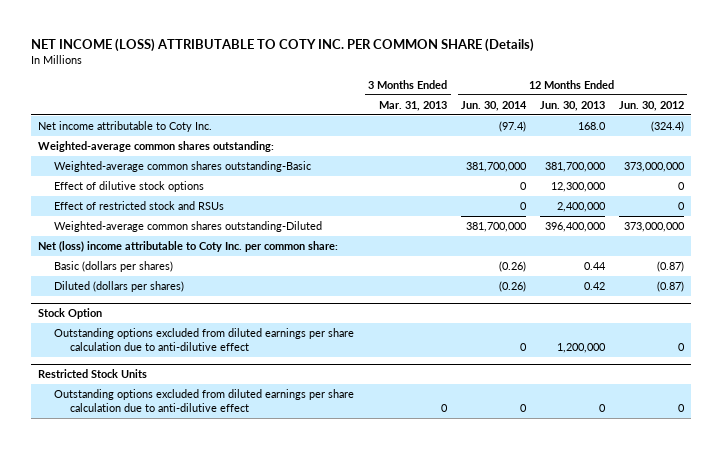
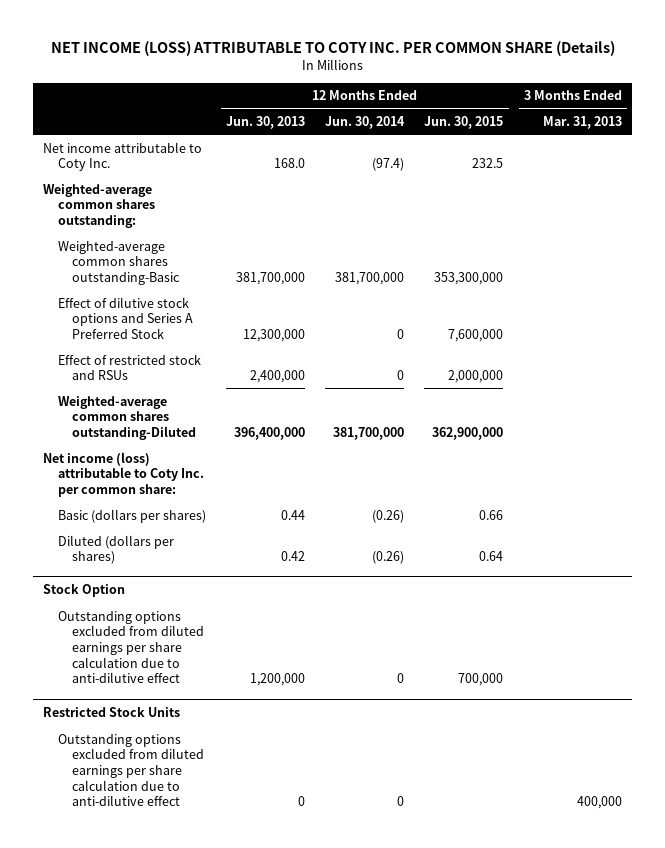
- | 3 Months Ended Mar. 31, 2013 | 12 Months Ended Jun. 30, 2014 | 12 Months Ended Jun. 30, 2013 | 12 Months Ended Jun. 30, 2012
+ | 12 Months Ended Jun. 30, 2013 | 12 Months Ended Jun. 30, 2014 | 12 Months Ended Jun. 30, 2015 | 3 Months Ended Mar. 31, 2013
- Effect of dilutive stock options | | 0 | 12,300,000 | 0
+ Effect of dilutive stock options and Series A Preferred Stock | 12,300,000 | 0 | 7,600,000 |
- Net (loss) income attributable to Coty Inc. per common share:
+ Net income (loss) attributable to Coty Inc. per common share:
@ Restricted Stock Units
- Outstanding options excluded from diluted earnings per share calculation due to anti-dilutive effect | 0 | 0 | 0 | 0
+ Outstanding options excluded from diluted earnings per share calculation due to anti-dilutive effect | 0 | 0 | | 400,000

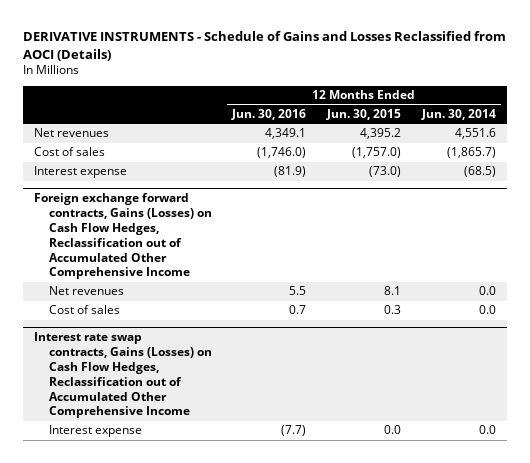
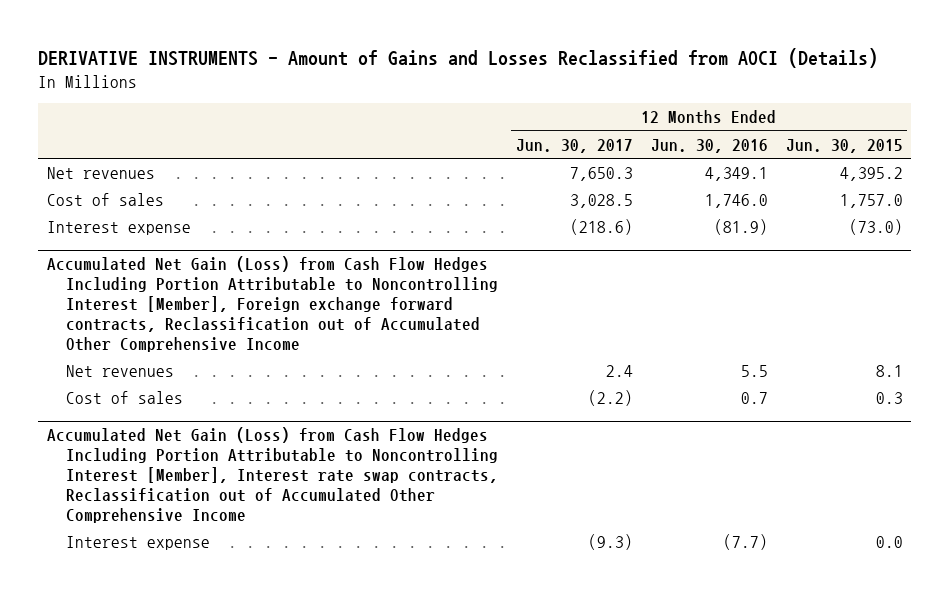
- DERIVATIVE INSTRUMENTS - Schedule of Gains and Losses Reclassified from AOCI (Details)
+ DERIVATIVE INSTRUMENTS - Amount of Gains and Losses Reclassified from AOCI (Details)
- | 12 Months Ended Jun. 30, 2016 | 12 Months Ended Jun. 30, 2015 | 12 Months Ended Jun. 30, 2014
+ | 12 Months Ended Jun. 30, 2017 | 12 Months Ended Jun. 30, 2016 | 12 Months Ended Jun. 30, 2015
- Cost of sales | (1,746.0) | (1,757.0) | (1,865.7)
+ Cost of sales | 3,028.5 | 1,746.0 | 1,757.0
- Foreign exchange forward contracts, Gains (Losses) on Cash Flow Hedges, Reclassification out of Accumulated Other Comprehensive Income
+ Accumulated Net Gain (Loss) from Cash Flow Hedges Including Portion Attributable to Noncontrolling Interest [Member], Foreign exchange forward contracts, Reclassification out of Accumulated Other Comprehensive Income
- Interest rate swap contracts, Gains (Losses) on Cash Flow Hedges, Reclassification out of Accumulated Other Comprehensive Income
+ Accumulated Net Gain (Loss) from Cash Flow Hedges Including Portion Attributable to Noncontrolling Interest [Member], Interest rate swap contracts, Reclassification out of Accumulated Other Comprehensive Income

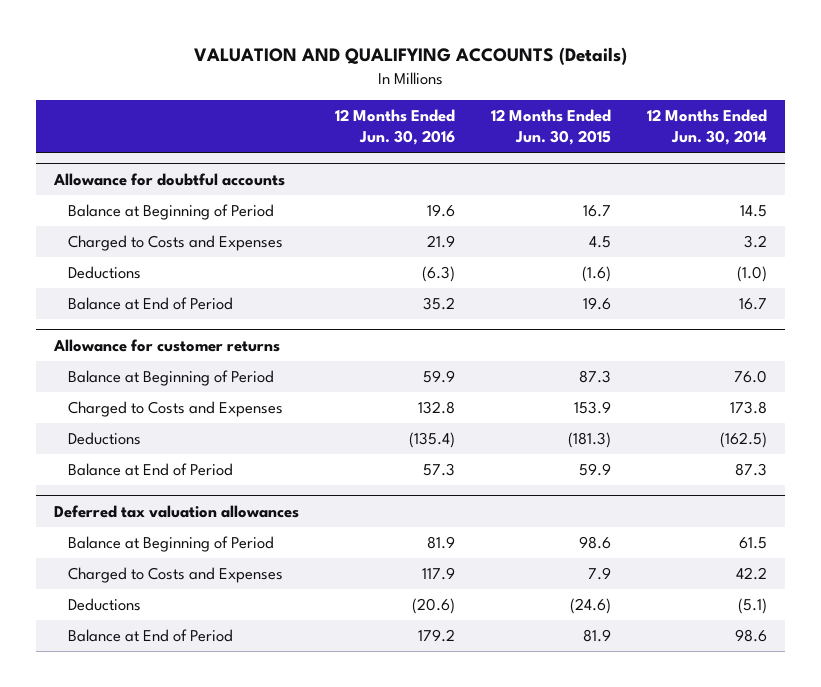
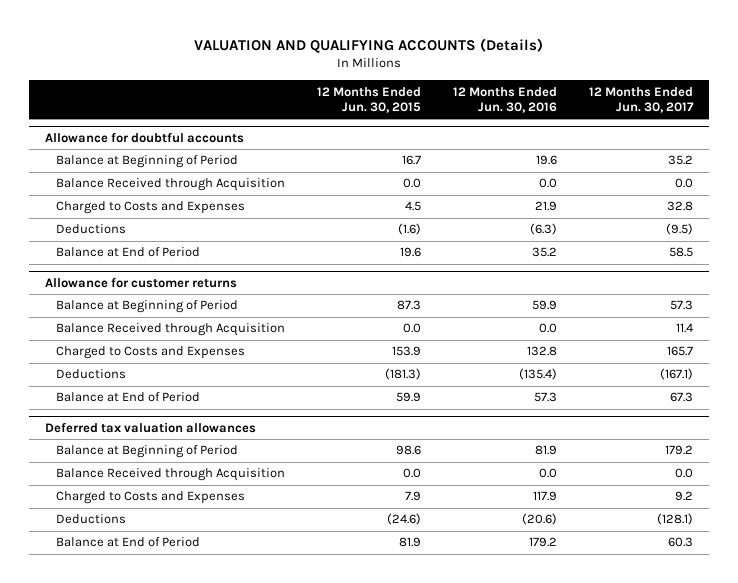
- | 12 Months Ended Jun. 30, 2016 | 12 Months Ended Jun. 30, 2015 | 12 Months Ended Jun. 30, 2014
+ | 12 Months Ended Jun. 30, 2015 | 12 Months Ended Jun. 30, 2016 | 12 Months Ended Jun. 30, 2017
@ Allowance for doubtful accounts
+ Balance Received through Acquisition | 0.0 | 0.0 | 0.0
@ Allowance for customer returns
+ Balance Received through Acquisition | 0.0 | 0.0 | 11.4
@ Deferred tax valuation allowances
+ Balance Received through Acquisition | 0.0 | 0.0 | 0.0

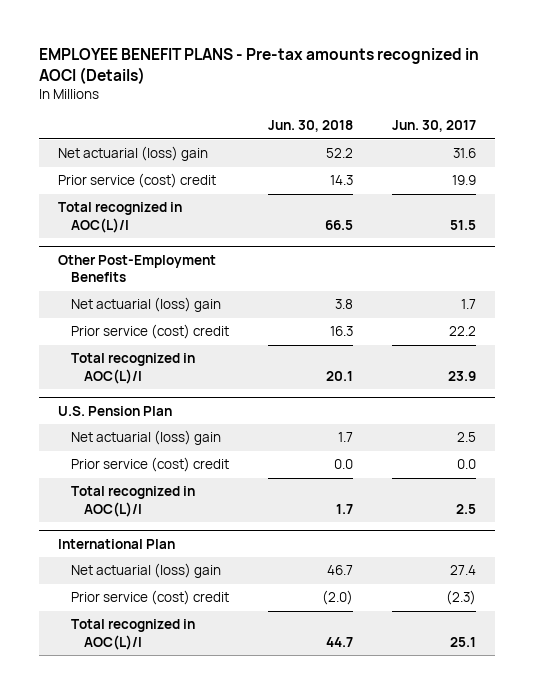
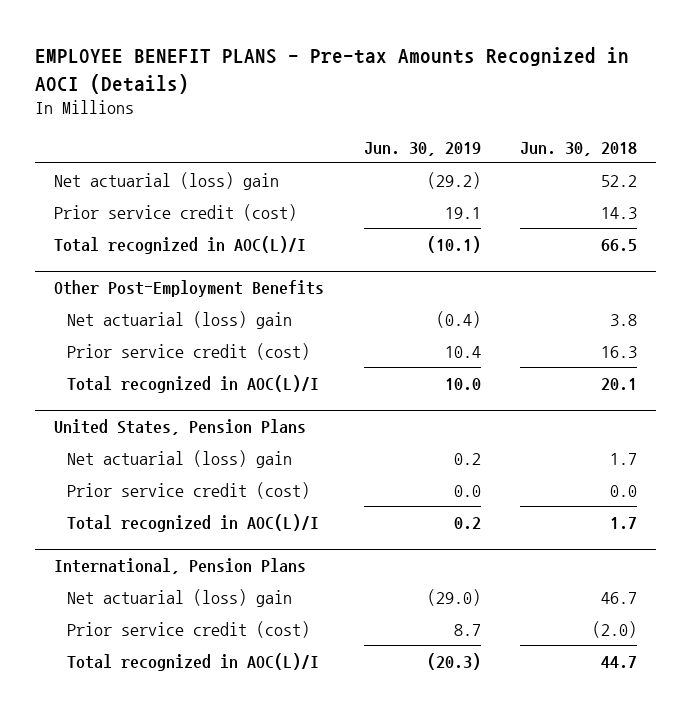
- EMPLOYEE BENEFIT PLANS - Pre-tax amounts recognized in AOCI (Details)
+ EMPLOYEE BENEFIT PLANS - Pre-tax Amounts Recognized in AOCI (Details)
- | Jun. 30, 2018 | Jun. 30, 2017
+ | Jun. 30, 2019 | Jun. 30, 2018
- Prior service (cost) credit | 14.3 | 19.9
+ Prior service credit (cost) | 19.1 | 14.3
@ Other Post-Employment Benefits
- Prior service (cost) credit | 16.3 | 22.2
+ Prior service credit (cost) | 10.4 | 16.3
- U.S. Pension Plan
+ United States, Pension Plans
- Prior service (cost) credit | 0.0 | 0.0
+ Prior service credit (cost) | 0.0 | 0.0
- International Plan
+ International, Pension Plans
- Prior service (cost) credit | (2.0) | (2.3)
+ Prior service credit (cost) | 8.7 | (2.0)

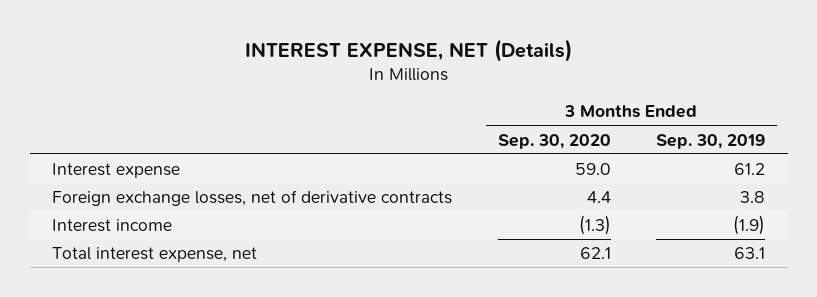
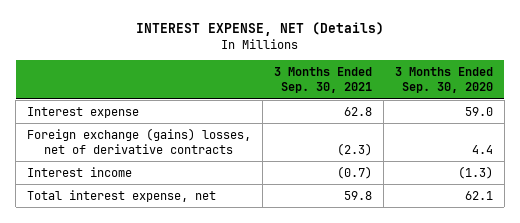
- | 3 Months Ended Sep. 30, 2020 | 3 Months Ended Sep. 30, 2019
+ | 3 Months Ended Sep. 30, 2021 | 3 Months Ended Sep. 30, 2020
- Foreign exchange losses, net of derivative contracts | 4.4 | 3.8
+ Foreign exchange (gains) losses, net of derivative contracts | (2.3) | 4.4

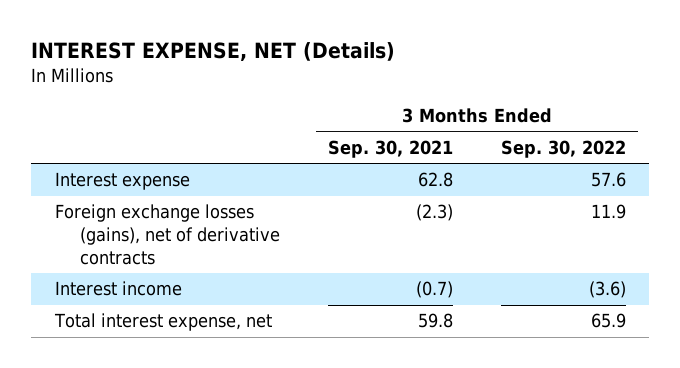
- | 3 Months Ended Sep. 30, 2021 | 3 Months Ended Sep. 30, 2020
+ | 3 Months Ended Sep. 30, 2021 | 3 Months Ended Sep. 30, 2022
- Foreign exchange (gains) losses, net of derivative contracts | (2.3) | 4.4
+ Foreign exchange losses (gains), net of derivative contracts | (2.3) | 11.9

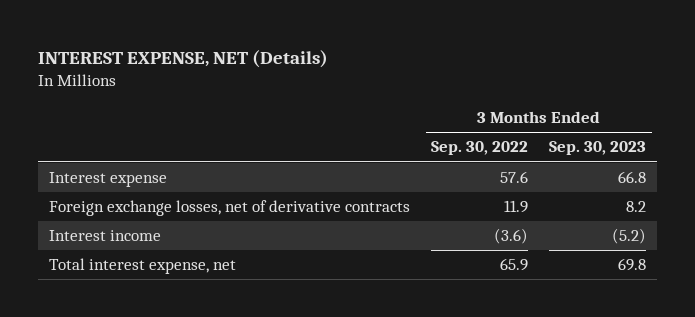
- | 3 Months Ended Sep. 30, 2021 | 3 Months Ended Sep. 30, 2022
+ | 3 Months Ended Sep. 30, 2022 | 3 Months Ended Sep. 30, 2023
- Foreign exchange losses (gains), net of derivative contracts | (2.3) | 11.9
+ Foreign exchange losses, net of derivative contracts | 11.9 | 8.2

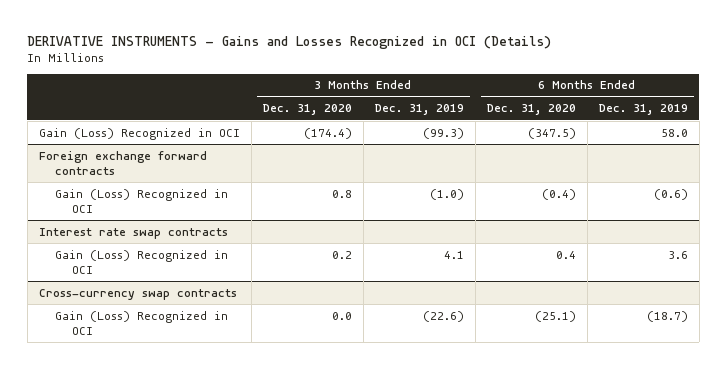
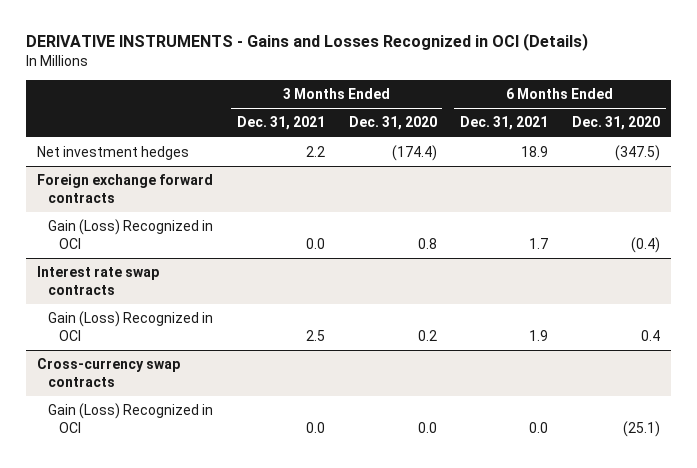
- | 3 Months Ended Dec. 31, 2020 | 3 Months Ended Dec. 31, 2019 | 6 Months Ended Dec. 31, 2020 | 6 Months Ended Dec. 31, 2019
+ | 3 Months Ended Dec. 31, 2021 | 3 Months Ended Dec. 31, 2020 | 6 Months Ended Dec. 31, 2021 | 6 Months Ended Dec. 31, 2020
- Gain (Loss) Recognized in OCI | (174.4) | (99.3) | (347.5) | 58.0
+ Net investment hedges | 2.2 | (174.4) | 18.9 | (347.5)

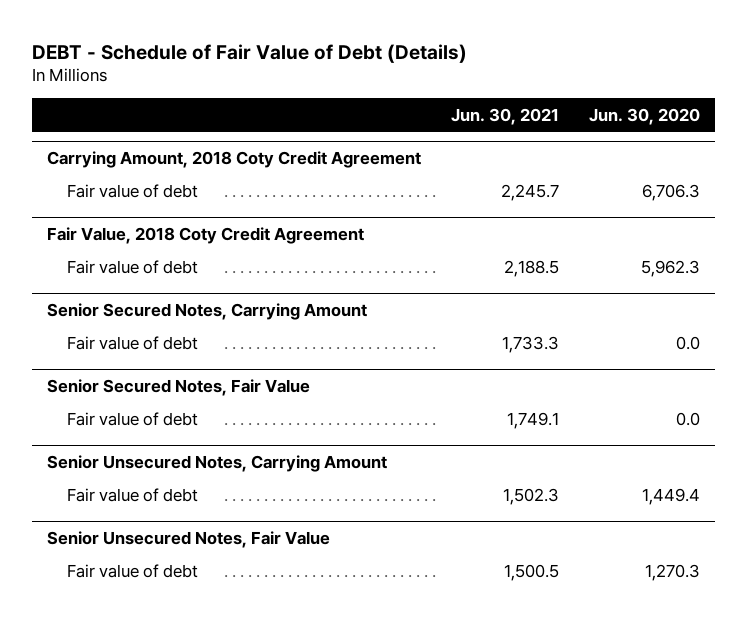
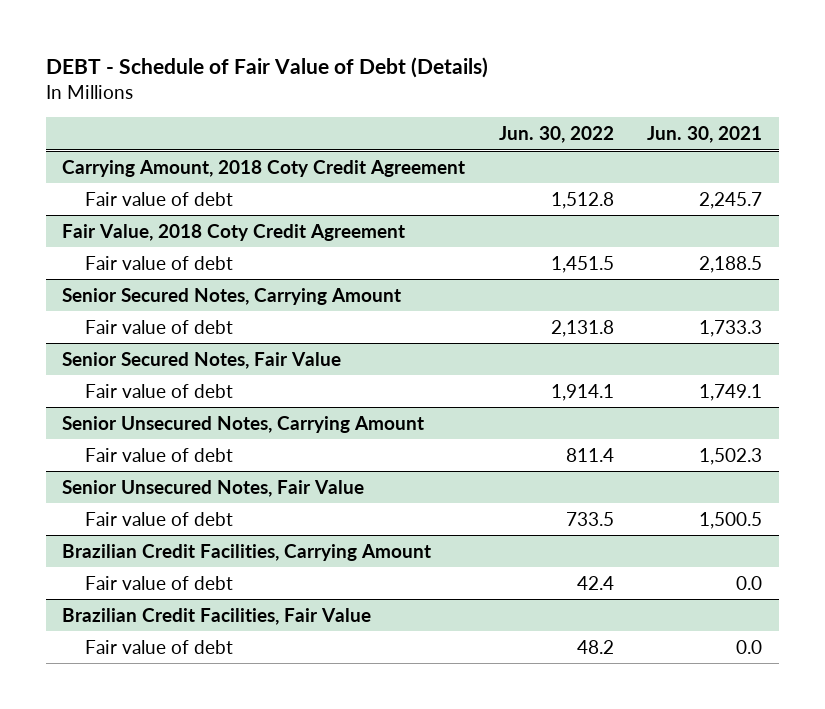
- | Jun. 30, 2021 | Jun. 30, 2020
+ | Jun. 30, 2022 | Jun. 30, 2021
+ Brazilian Credit Facilities, Carrying Amount
+ Fair value of debt | 42.4 | 0.0
+ Brazilian Credit Facilities, Fair Value
+ Fair value of debt | 48.2 | 0.0

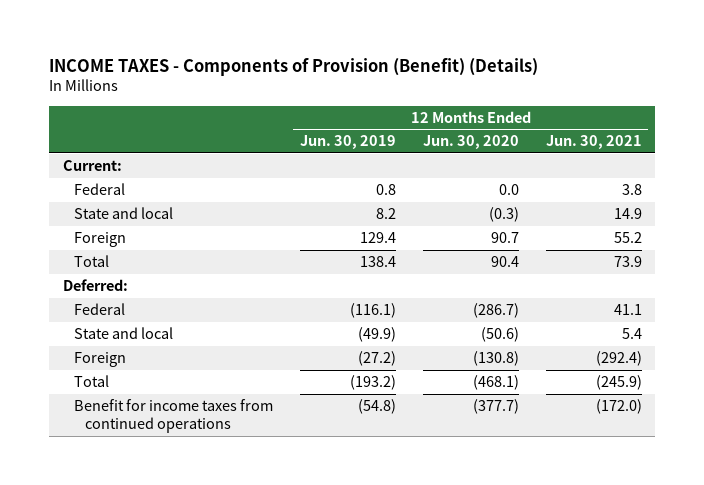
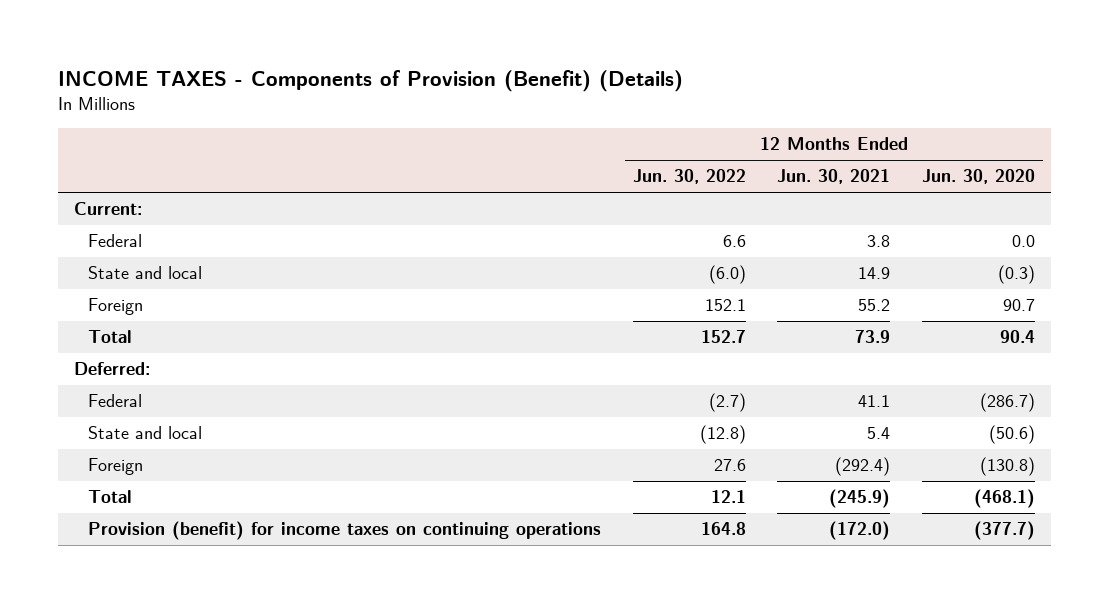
- | 12 Months Ended Jun. 30, 2019 | 12 Months Ended Jun. 30, 2020 | 12 Months Ended Jun. 30, 2021
+ | 12 Months Ended Jun. 30, 2022 | 12 Months Ended Jun. 30, 2021 | 12 Months Ended Jun. 30, 2020
- Benefit for income taxes from continued operations | (54.8) | (377.7) | (172.0)
+ Provision (benefit) for income taxes on continuing operations | 164.8 | (172.0) | (377.7)

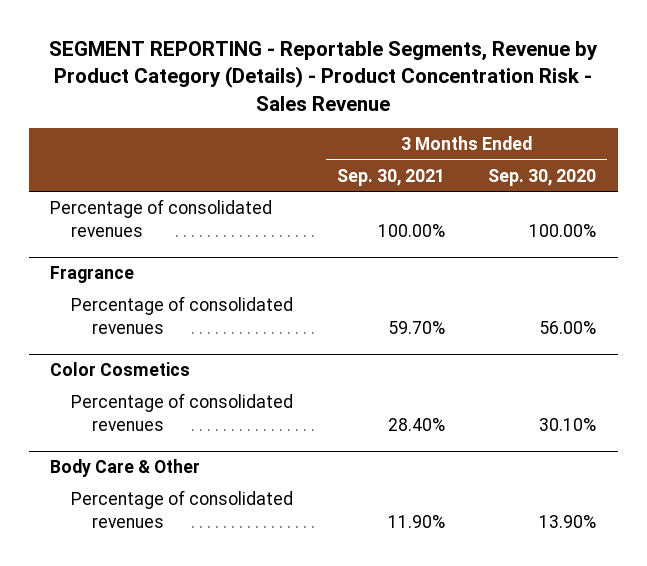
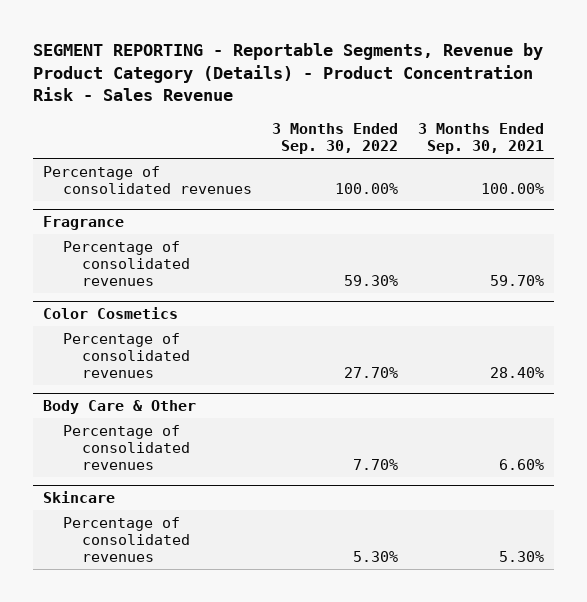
- | 3 Months Ended Sep. 30, 2021 | 3 Months Ended Sep. 30, 2020
+ | 3 Months Ended Sep. 30, 2022 | 3 Months Ended Sep. 30, 2021
@ Body Care & Other
- Percentage of consolidated revenues | 11.90% | 13.90%
+ Percentage of consolidated revenues | 7.70% | 6.60%
+ Skincare
+ Percentage of consolidated revenues | 5.30% | 5.30%

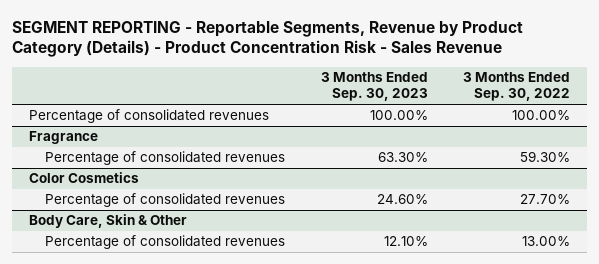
- | 3 Months Ended Sep. 30, 2022 | 3 Months Ended Sep. 30, 2021
+ | 3 Months Ended Sep. 30, 2023 | 3 Months Ended Sep. 30, 2022
- Body Care & Other
- Percentage of consolidated revenues | 7.70% | 6.60%
- Skincare
- Percentage of consolidated revenues | 5.30% | 5.30%
+ Body Care, Skin & Other
+ Percentage of consolidated revenues | 12.10% | 13.00%

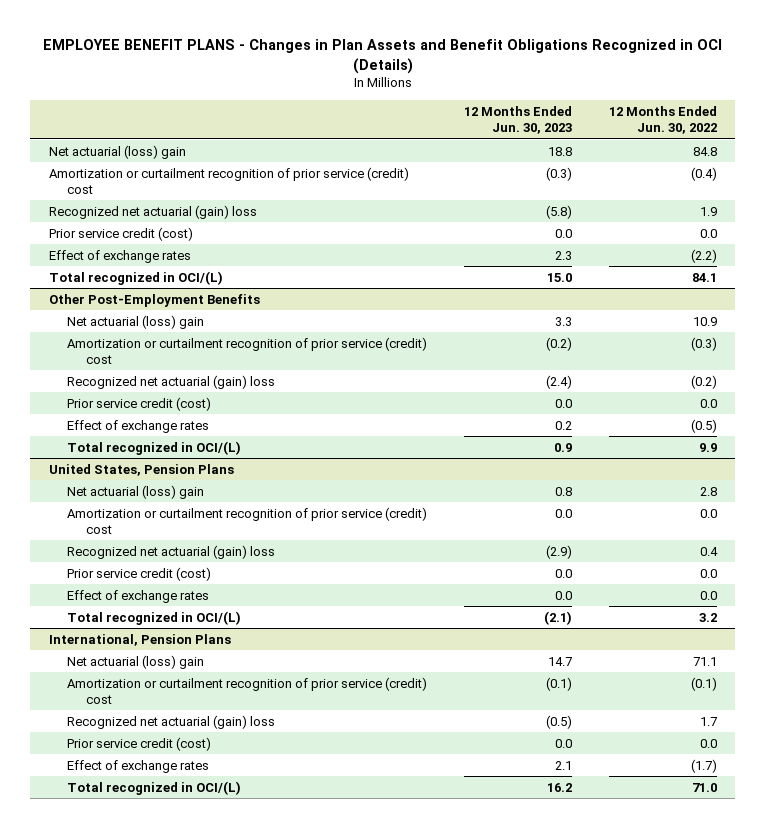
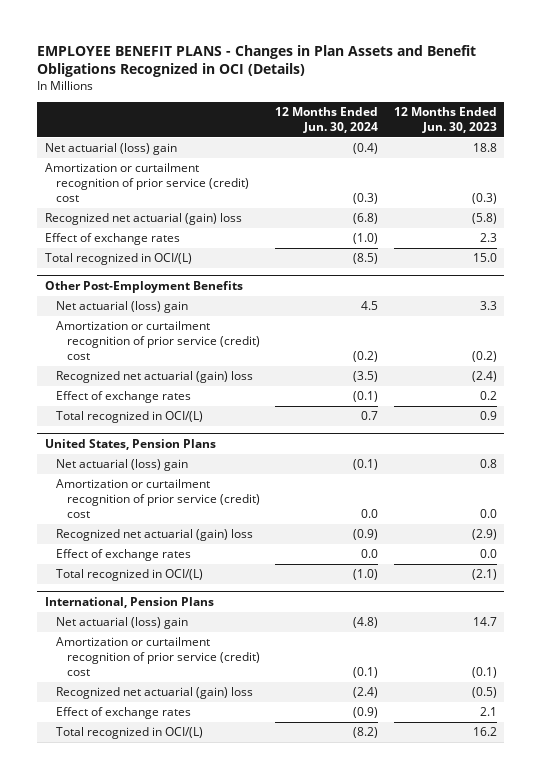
- | 12 Months Ended Jun. 30, 2023 | 12 Months Ended Jun. 30, 2022
+ | 12 Months Ended Jun. 30, 2024 | 12 Months Ended Jun. 30, 2023
- Prior service credit (cost) | 0.0 | 0.0
@ Other Post-Employment Benefits
- Prior service credit (cost) | 0.0 | 0.0
@ United States, Pension Plans
- Prior service credit (cost) | 0.0 | 0.0
@ International, Pension Plans
- Prior service credit (cost) | 0.0 | 0.0

